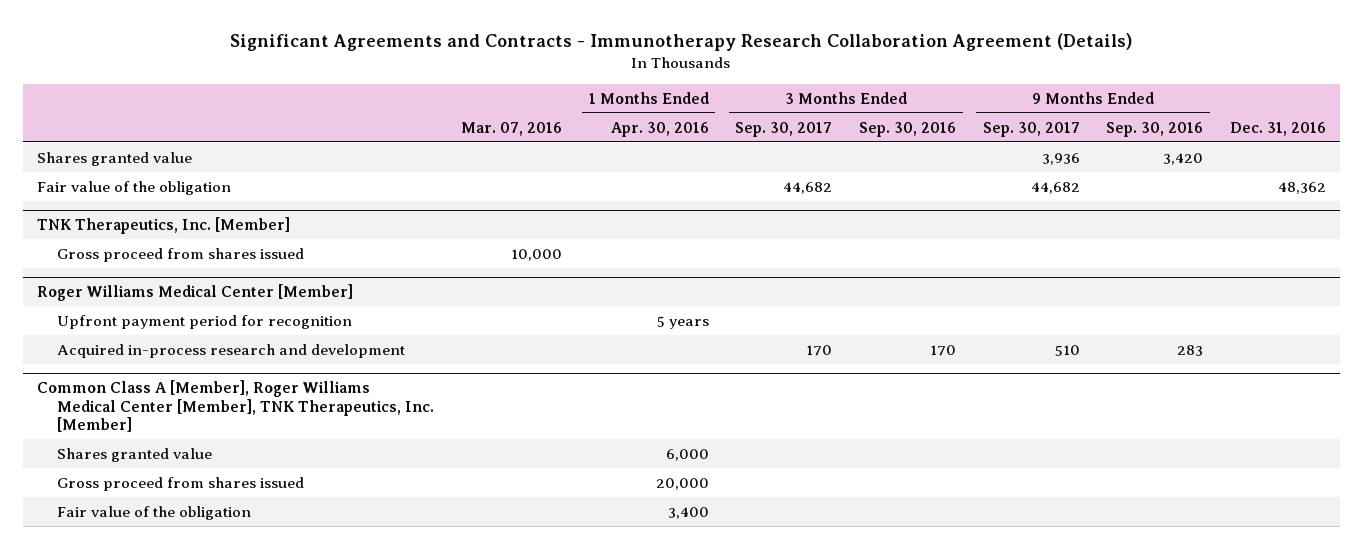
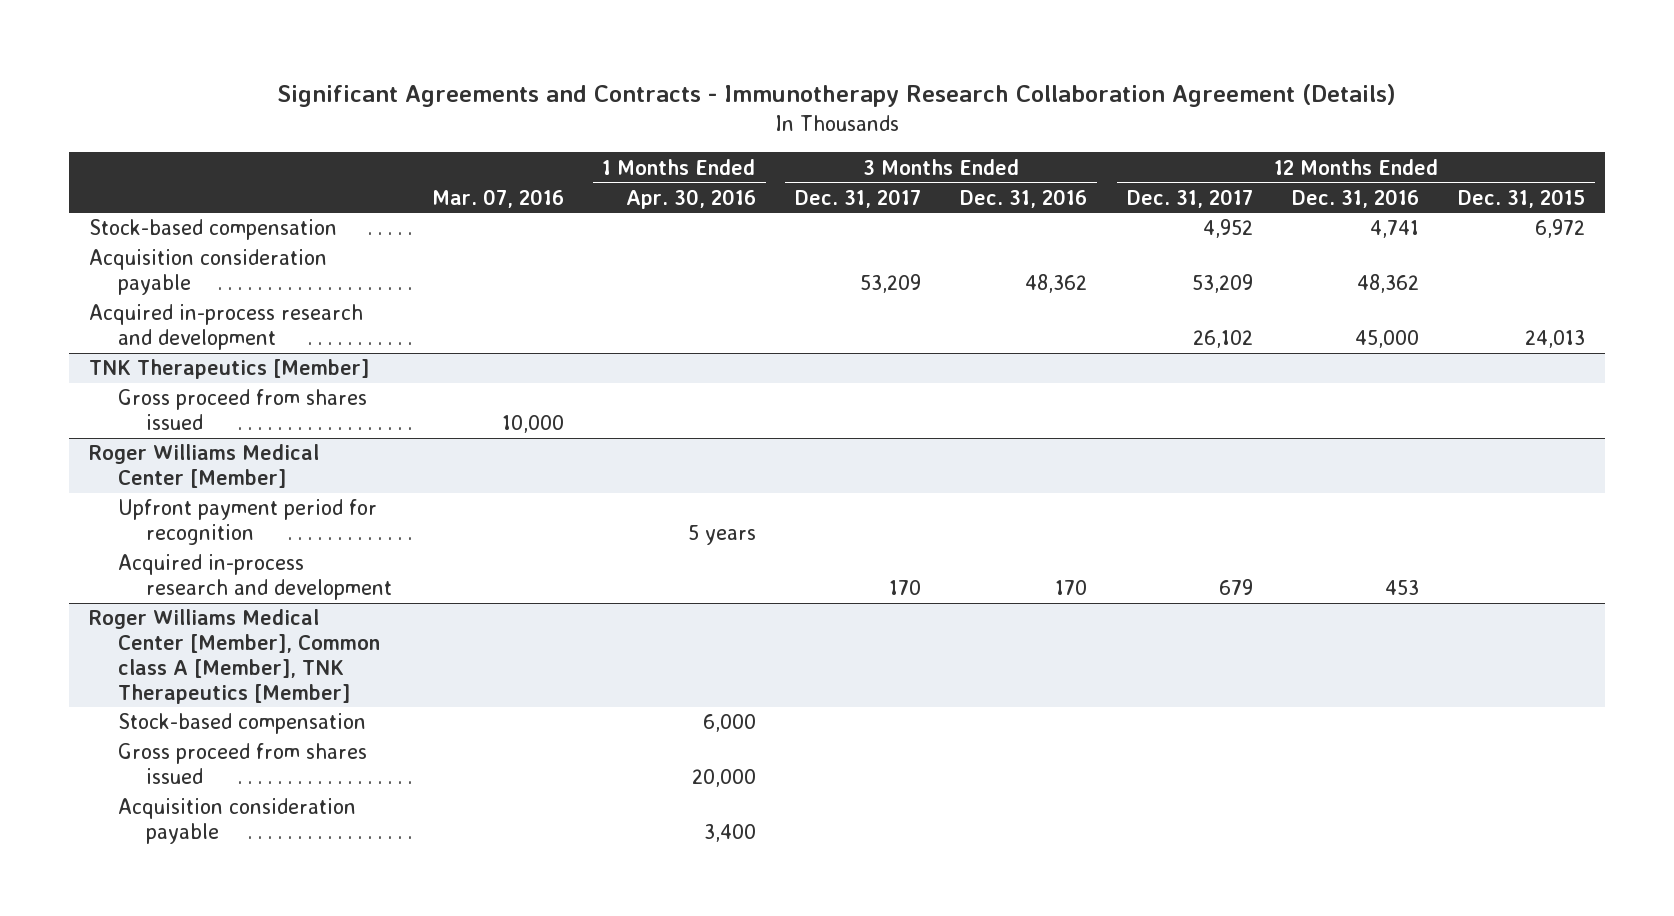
- | Mar. 07, 2016 | 1 Months Ended Apr. 30, 2016 | 3 Months Ended Sep. 30, 2017 | 3 Months Ended Sep. 30, 2016 | 9 Months Ended Sep. 30, 2017 | 9 Months Ended Sep. 30, 2016 | Dec. 31, 2016
+ | Mar. 07, 2016 | 1 Months Ended Apr. 30, 2016 | 3 Months Ended Dec. 31, 2017 | 3 Months Ended Dec. 31, 2016 | 12 Months Ended Dec. 31, 2017 | 12 Months Ended Dec. 31, 2016 | 12 Months Ended Dec. 31, 2015
- Shares granted value | | | | | 3,936 | 3,420 |
- Fair value of the obligation | | | 44,682 | | 44,682 | | 48,362
- TNK Therapeutics, Inc. [Member]
+ Stock-based compensation | | | | | 4,952 | 4,741 | 6,972
+ Acquisition consideration payable | | | 53,209 | 48,362 | 53,209 | 48,362 |
+ Acquired in-process research and development | | | | | 26,102 | 45,000 | 24,013
+ TNK Therapeutics [Member]
- Common Class A [Member], Roger Williams Medical Center [Member], TNK Therapeutics, Inc. [Member]
- Shares granted value | | 6,000 | | | | |
+ Roger Williams Medical Center [Member], Common class A [Member], TNK Therapeutics [Member]
+ Stock-based compensation | | 6,000 | | | | |
- Fair value of the obligation | | 3,400 | | | | |
+ Acquisition consideration payable | | 3,400 | | | | |

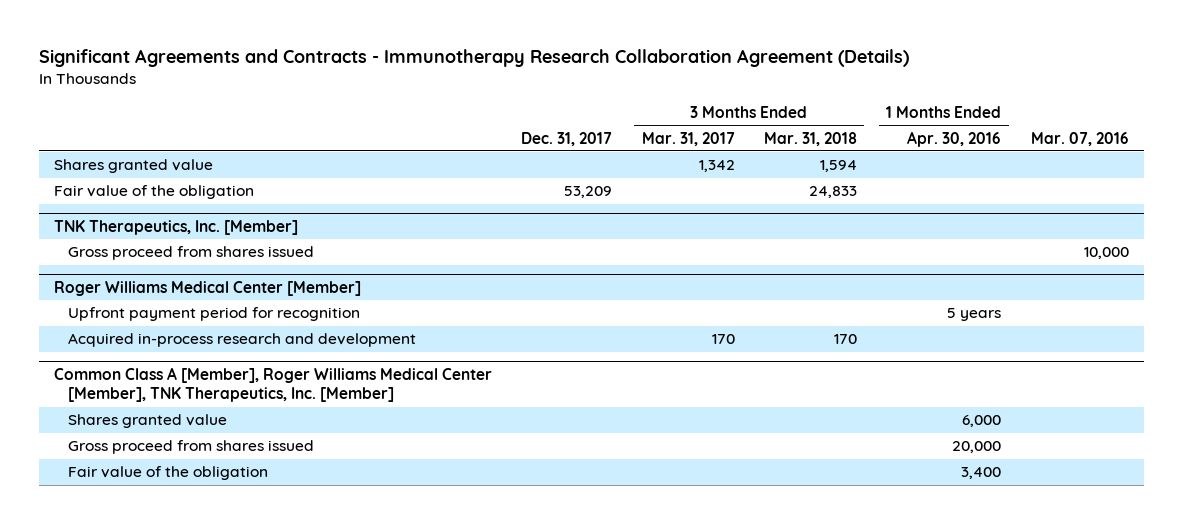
- | Mar. 07, 2016 | 1 Months Ended Apr. 30, 2016 | 3 Months Ended Dec. 31, 2017 | 3 Months Ended Dec. 31, 2016 | 12 Months Ended Dec. 31, 2017 | 12 Months Ended Dec. 31, 2016 | 12 Months Ended Dec. 31, 2015
+ | Dec. 31, 2017 | 3 Months Ended Mar. 31, 2017 | 3 Months Ended Mar. 31, 2018 | 1 Months Ended Apr. 30, 2016 | Mar. 07, 2016
- Stock-based compensation | | | | | 4,952 | 4,741 | 6,972
- Acquisition consideration payable | | | 53,209 | 48,362 | 53,209 | 48,362 |
- Acquired in-process research and development | | | | | 26,102 | 45,000 | 24,013
- TNK Therapeutics [Member]
+ Shares granted value | | 1,342 | 1,594 | |
+ Fair value of the obligation | 53,209 | | 24,833 | |
+ TNK Therapeutics, Inc. [Member]
- Roger Williams Medical Center [Member], Common class A [Member], TNK Therapeutics [Member]
- Stock-based compensation | | 6,000 | | | | |
+ Common Class A [Member], Roger Williams Medical Center [Member], TNK Therapeutics, Inc. [Member]
+ Shares granted value | | | | 6,000 |
- Acquisition consideration payable | | 3,400 | | | | |
+ Fair value of the obligation | | | | 3,400 |

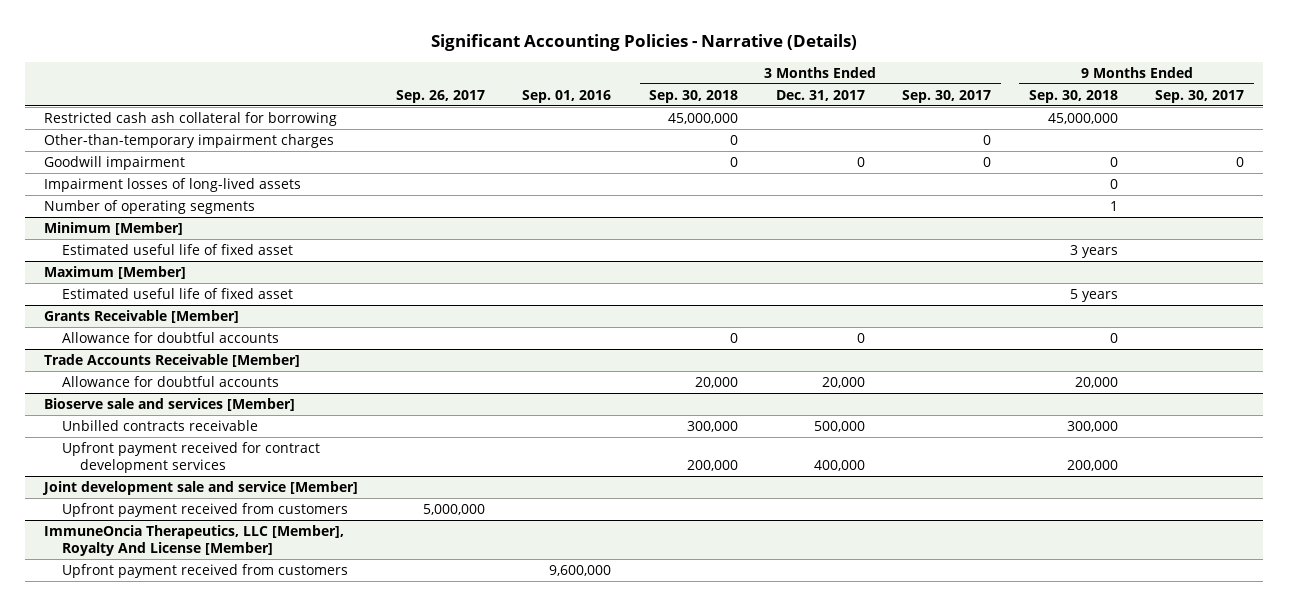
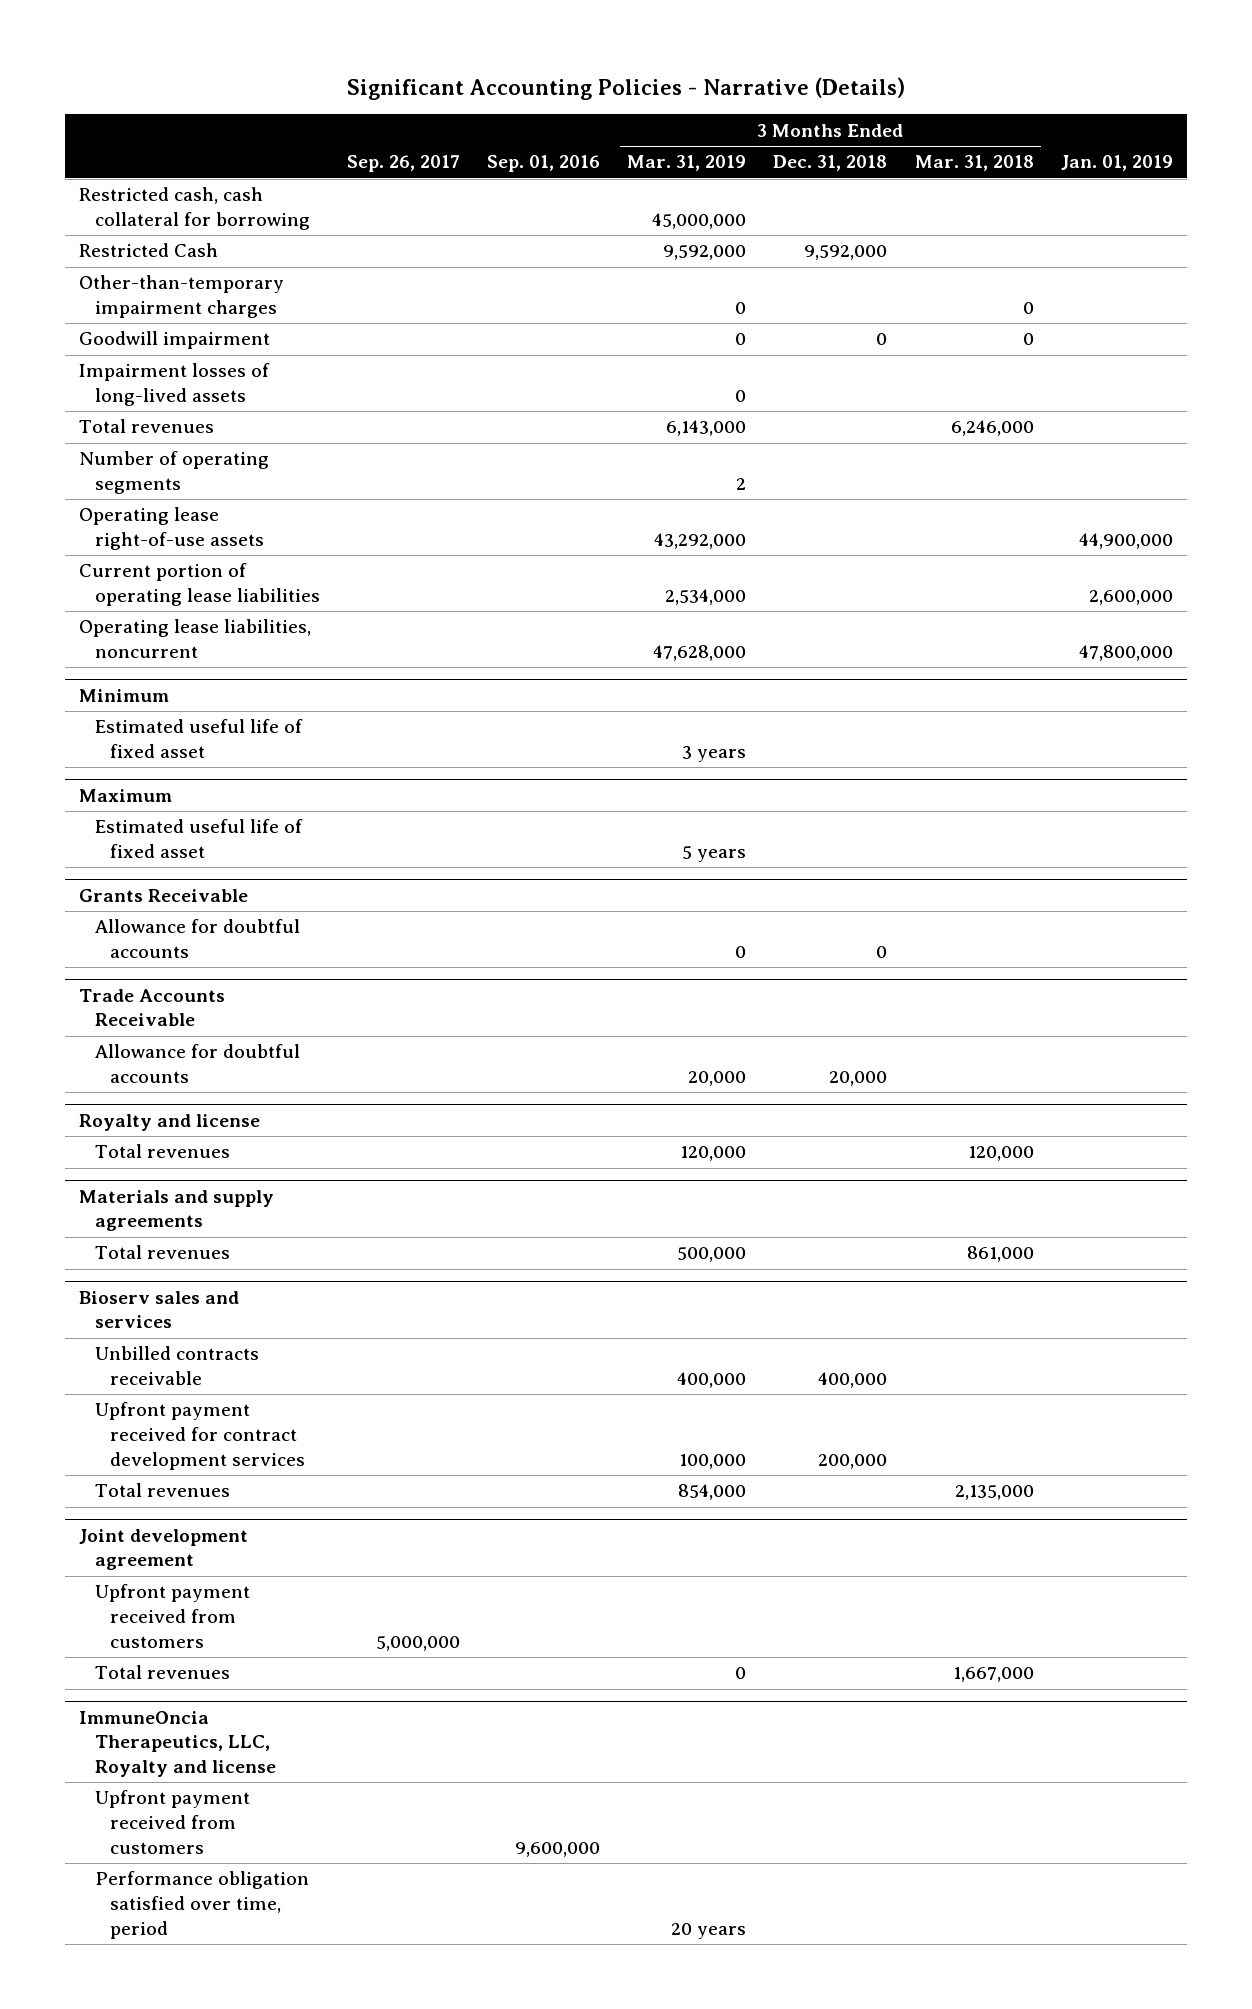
- | Sep. 26, 2017 | Sep. 01, 2016 | 3 Months Ended Sep. 30, 2018 | 3 Months Ended Dec. 31, 2017 | 3 Months Ended Sep. 30, 2017 | 9 Months Ended Sep. 30, 2018 | 9 Months Ended Sep. 30, 2017
+ | Sep. 26, 2017 | Sep. 01, 2016 | 3 Months Ended Mar. 31, 2019 | 3 Months Ended Dec. 31, 2018 | 3 Months Ended Mar. 31, 2018 | Jan. 01, 2019
- Restricted cash ash collateral for borrowing | | | 45,000,000 | | | 45,000,000 |
+ Restricted cash, cash collateral for borrowing | | | 45,000,000 | | |
+ Restricted Cash | | | 9,592,000 | 9,592,000 | |
+ Total revenues | | | 6,143,000 | | 6,246,000 |
- Minimum [Member]
+ Operating lease right-of-use assets | | | 43,292,000 | | | 44,900,000
+ Current portion of operating lease liabilities | | | 2,534,000 | | | 2,600,000
+ Operating lease liabilities, noncurrent | | | 47,628,000 | | | 47,800,000
+ Minimum
- Maximum [Member]
+ Maximum
- Grants Receivable [Member]
+ Grants Receivable
- Trade Accounts Receivable [Member]
+ Trade Accounts Receivable
- Bioserve sale and services [Member]
+ Royalty and license
+ Total revenues | | | 120,000 | | 120,000 |
+ Materials and supply agreements
+ Total revenues | | | 500,000 | | 861,000 |
+ Bioserv sales and services
- Joint development sale and service [Member]
+ Total revenues | | | 854,000 | | 2,135,000 |
+ Joint development agreement
- ImmuneOncia Therapeutics, LLC [Member], Royalty And License [Member]
+ Total revenues | | | 0 | | 1,667,000 |
+ ImmuneOncia Therapeutics, LLC, Royalty and license
+ Performance obligation satisfied over time, period | | | 20 years | | |

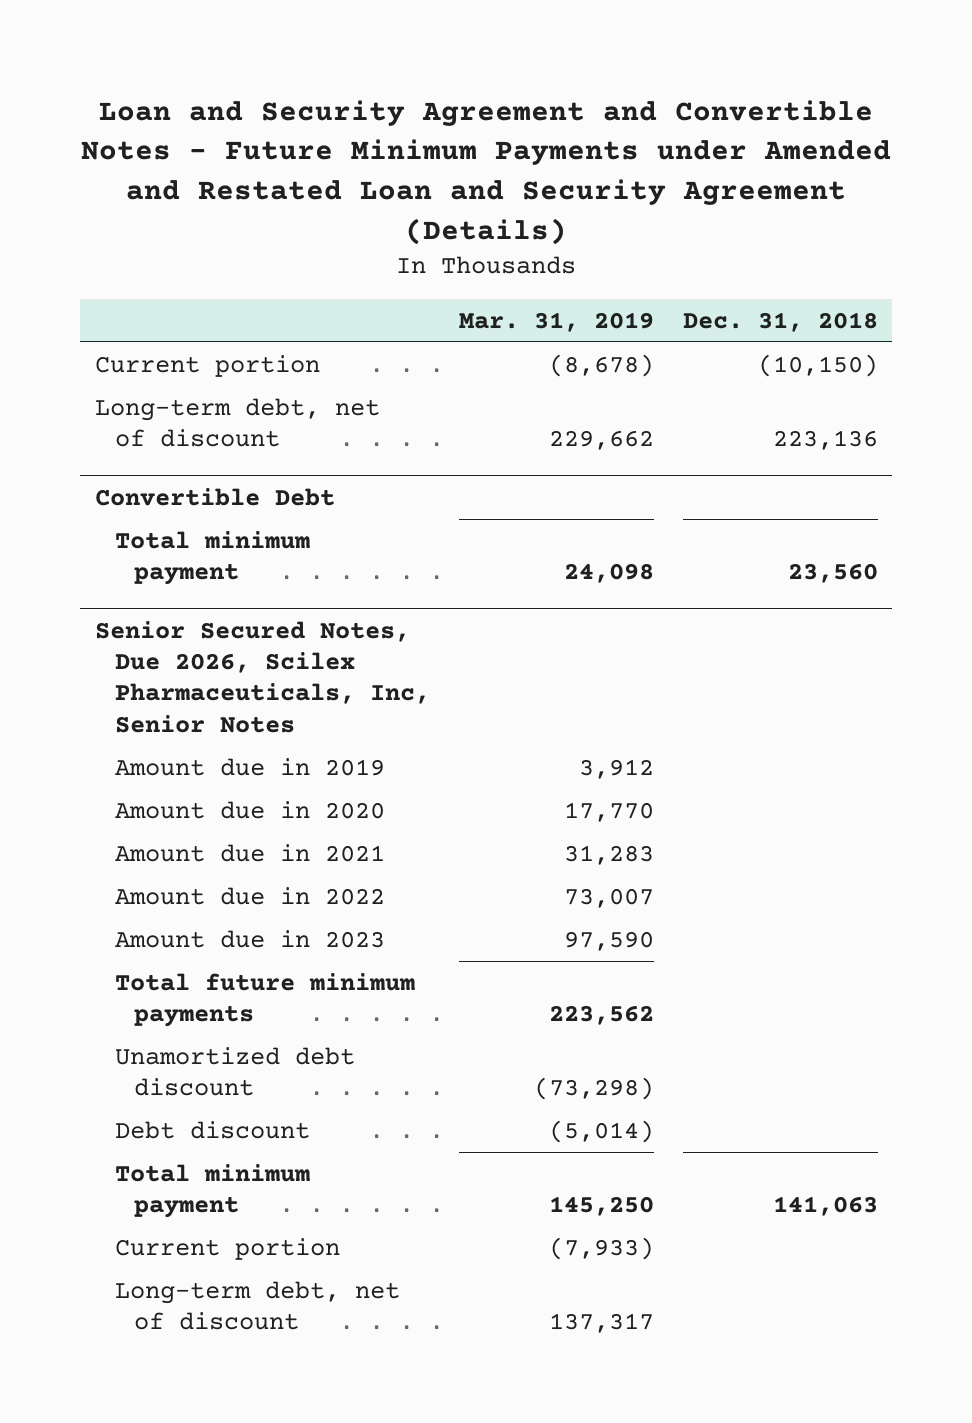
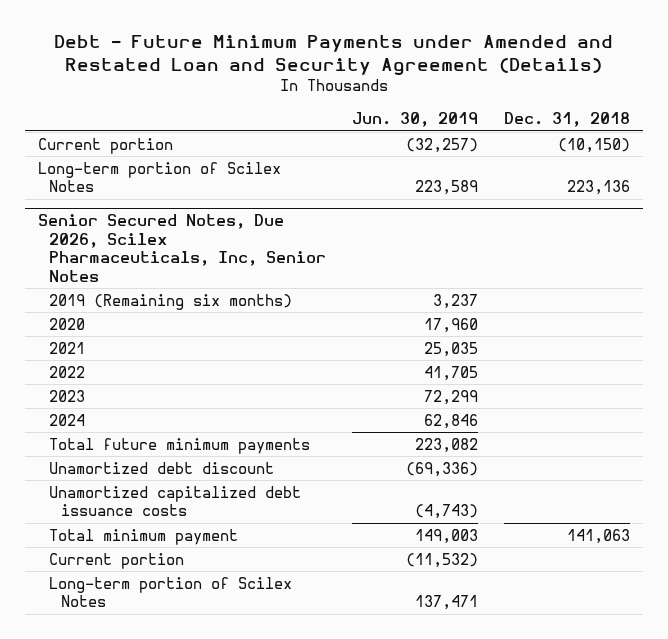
- Loan and Security Agreement and Convertible Notes - Future Minimum Payments under Amended and Restated Loan and Security Agreement (Details)
+ Debt - Future Minimum Payments under Amended and Restated Loan and Security Agreement (Details)
- | Mar. 31, 2019 | Dec. 31, 2018
+ | Jun. 30, 2019 | Dec. 31, 2018
- Long-term debt, net of discount | 229,662 | 223,136
- Convertible Debt
- Total minimum payment | 24,098 | 23,560
+ Long-term portion of Scilex Notes | 223,589 | 223,136
@ Senior Secured Notes, Due 2026, Scilex Pharmaceuticals, Inc, Senior Notes
- Amount due in 2019 | 3,912 |
- Amount due in 2020 | 17,770 |
- Amount due in 2021 | 31,283 |
- Amount due in 2022 | 73,007 |
- Amount due in 2023 | 97,590 |
+ 2019 (Remaining six months) | 3,237 |
+ 2020 | 17,960 |
+ 2021 | 25,035 |
+ 2022 | 41,705 |
+ 2023 | 72,299 |
+ 2024 | 62,846 |
- Debt discount | (5,014) |
+ Unamortized capitalized debt issuance costs | (4,743) |
- Long-term debt, net of discount | 137,317 |
+ Long-term portion of Scilex Notes | 137,471 |

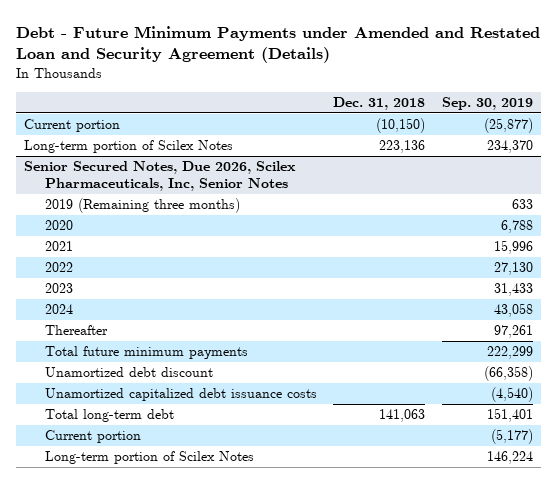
- | Jun. 30, 2019 | Dec. 31, 2018
+ | Dec. 31, 2018 | Sep. 30, 2019
@ Senior Secured Notes, Due 2026, Scilex Pharmaceuticals, Inc, Senior Notes
- 2019 (Remaining six months) | 3,237 |
+ 2019 (Remaining three months) | | 633
+ Thereafter | | 97,261
- Total minimum payment | 149,003 | 141,063
+ Total long-term debt | 141,063 | 151,401

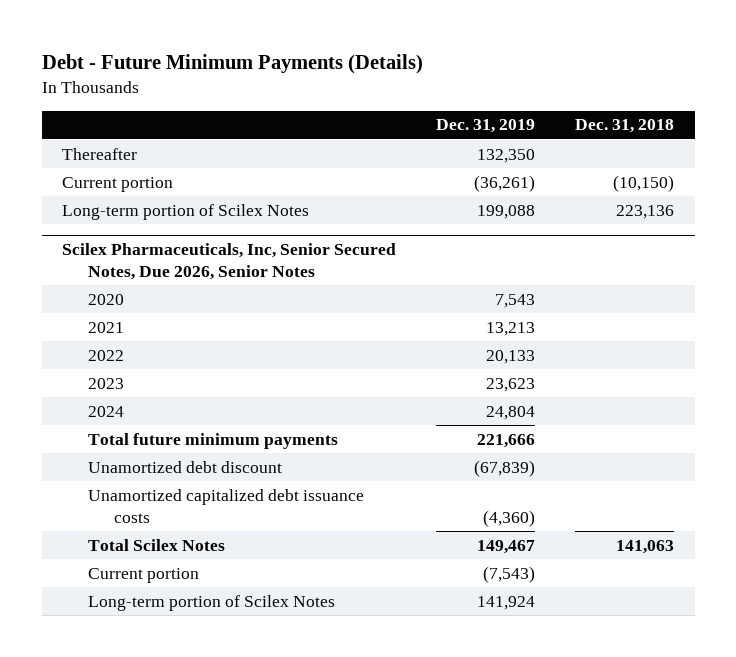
- Debt - Future Minimum Payments under Amended and Restated Loan and Security Agreement (Details)
+ Debt - Future Minimum Payments (Details)
- | Dec. 31, 2018 | Sep. 30, 2019
+ | Dec. 31, 2019 | Dec. 31, 2018
+ Thereafter | 132,350 |
- Senior Secured Notes, Due 2026, Scilex Pharmaceuticals, Inc, Senior Notes
- 2019 (Remaining three months) | | 633
+ Scilex Pharmaceuticals, Inc, Senior Secured Notes, Due 2026, Senior Notes
- Thereafter | | 97,261
- Total long-term debt | 141,063 | 151,401
+ Total Scilex Notes | 149,467 | 141,063

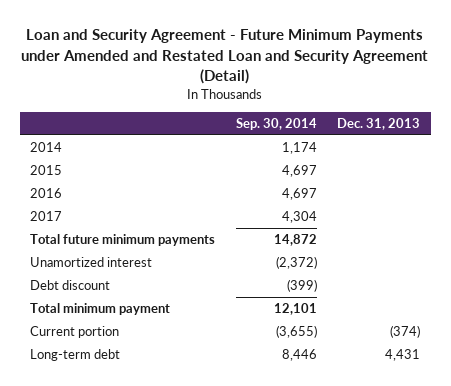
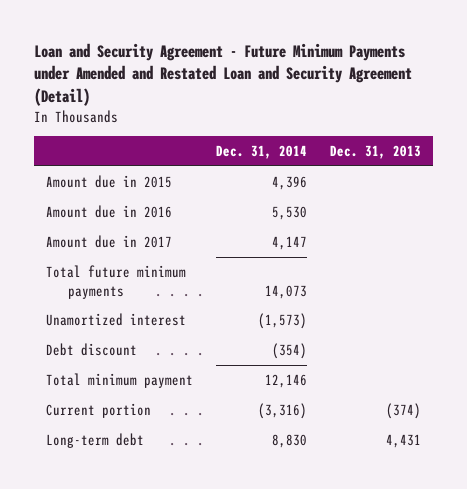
- | Sep. 30, 2014 | Dec. 31, 2013
+ | Dec. 31, 2014 | Dec. 31, 2013
- 2014 | 1,174 |
- 2015 | 4,697 |
- 2016 | 4,697 |
- 2017 | 4,304 |
+ Amount due in 2015 | 4,396 |
+ Amount due in 2016 | 5,530 |
+ Amount due in 2017 | 4,147 |

